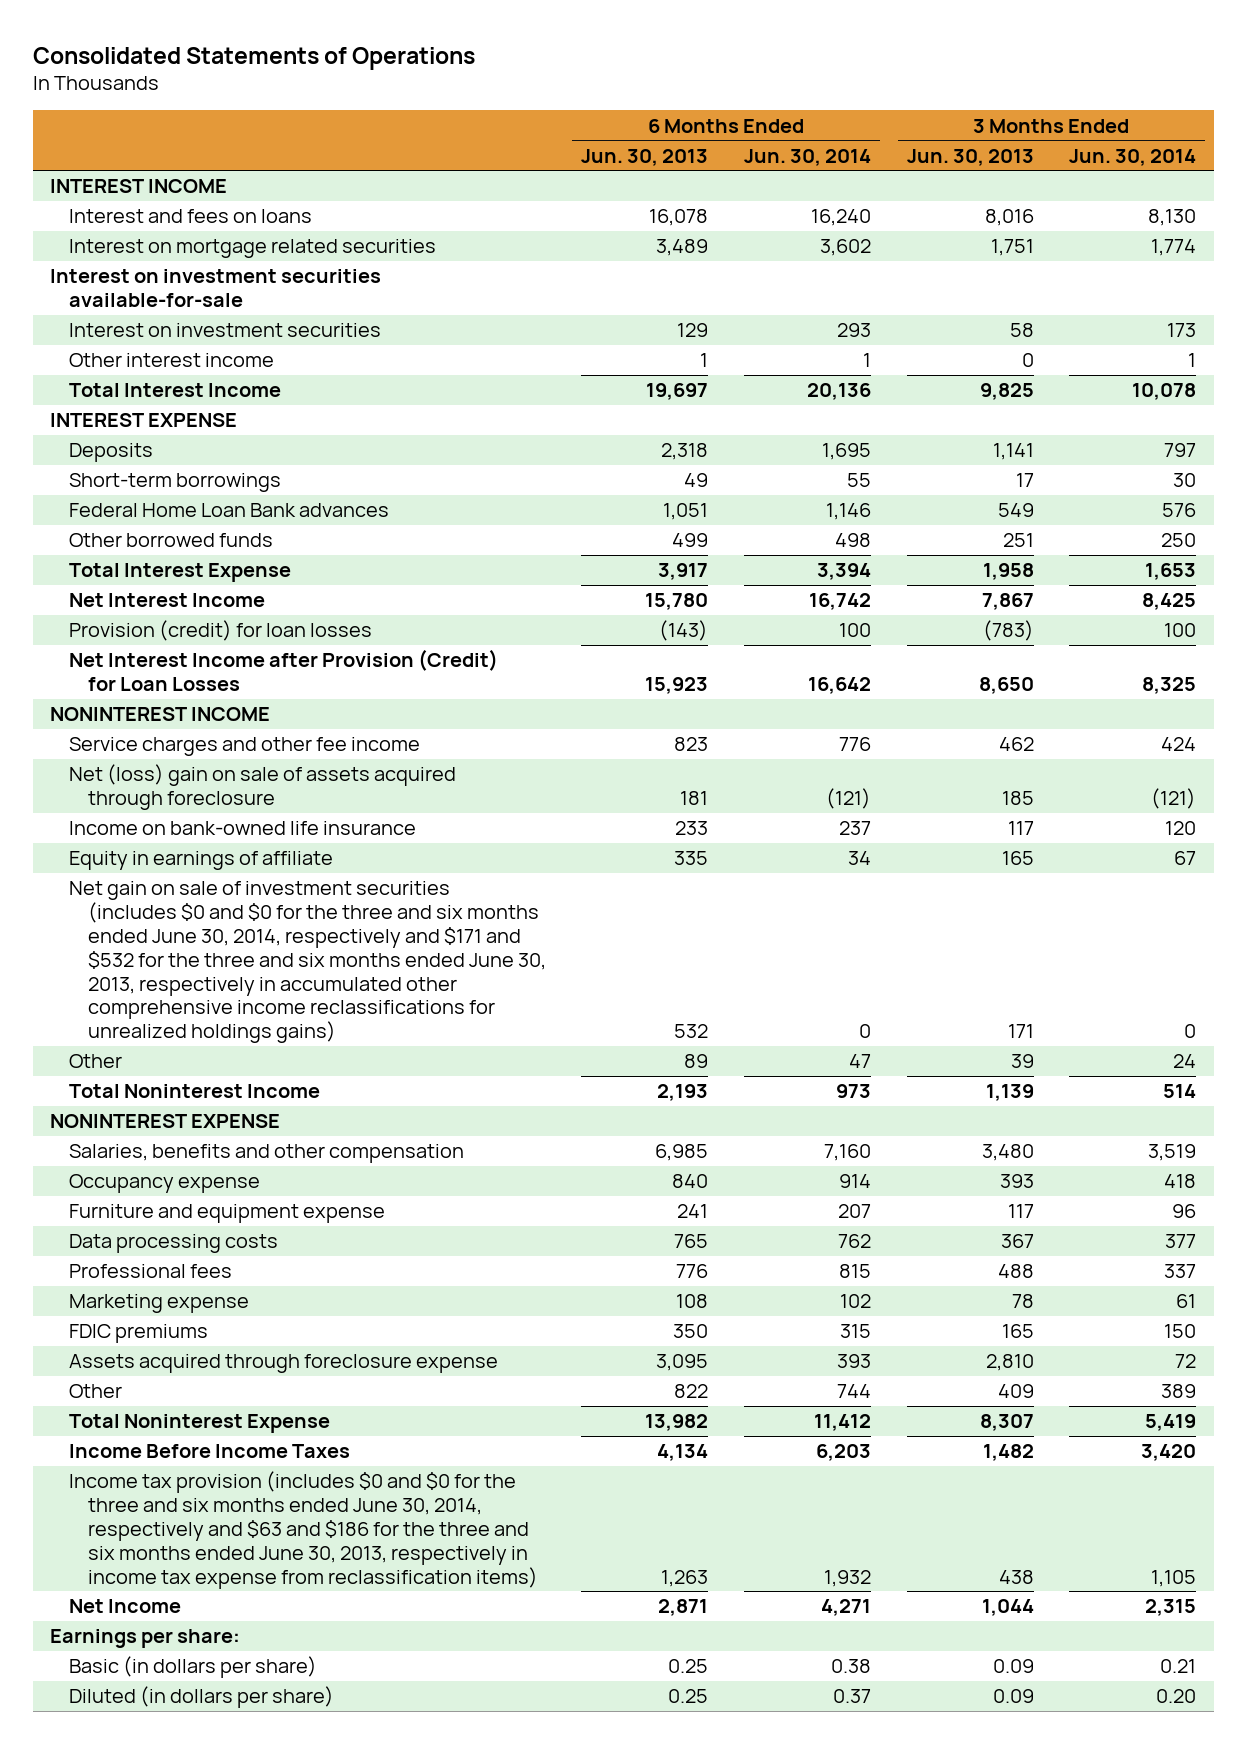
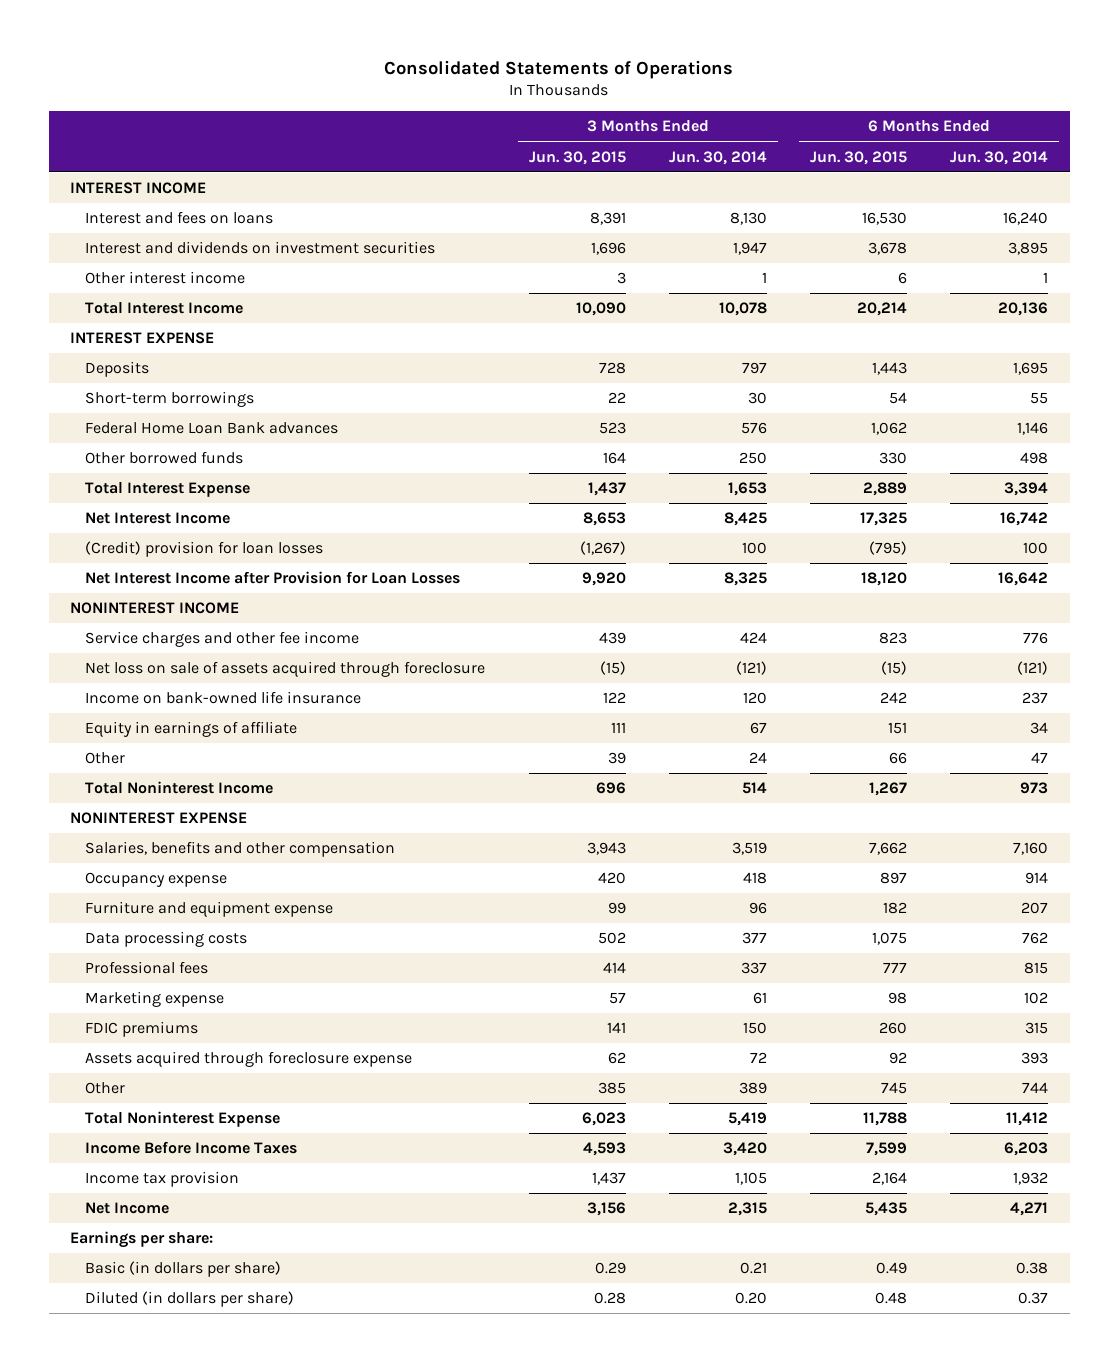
- | 6 Months Ended Jun. 30, 2013 | 6 Months Ended Jun. 30, 2014 | 3 Months Ended Jun. 30, 2013 | 3 Months Ended Jun. 30, 2014
+ | 3 Months Ended Jun. 30, 2015 | 3 Months Ended Jun. 30, 2014 | 6 Months Ended Jun. 30, 2015 | 6 Months Ended Jun. 30, 2014
- Interest on mortgage related securities | 3,489 | 3,602 | 1,751 | 1,774
- Interest on investment securities available-for-sale
- Interest on investment securities | 129 | 293 | 58 | 173
+ Interest and dividends on investment securities | 1,696 | 1,947 | 3,678 | 3,895
- Provision (credit) for loan losses | (143) | 100 | (783) | 100
- Net Interest Income after Provision (Credit) for Loan Losses | 15,923 | 16,642 | 8,650 | 8,325
+ (Credit) provision for loan losses | (1,267) | 100 | (795) | 100
+ Net Interest Income after Provision for Loan Losses | 9,920 | 8,325 | 18,120 | 16,642
- Net (loss) gain on sale of assets acquired through foreclosure | 181 | (121) | 185 | (121)
+ Net loss on sale of assets acquired through foreclosure | (15) | (121) | (15) | (121)
- Net gain on sale of investment securities (includes $0 and $0 for the three and six months ended June 30, 2014, respectively and $171 and $532 for the three and six months ended June 30, 2013, respectively in accumulated other comprehensive income reclassifications for unrealized holdings gains) | 532 | 0 | 171 | 0
- Income tax provision (includes $0 and $0 for the three and six months ended June 30, 2014, respectively and $63 and $186 for the three and six months ended June 30, 2013, respectively in income tax expense from reclassification items) | 1,263 | 1,932 | 438 | 1,105
+ Income tax provision | 1,437 | 1,105 | 2,164 | 1,932

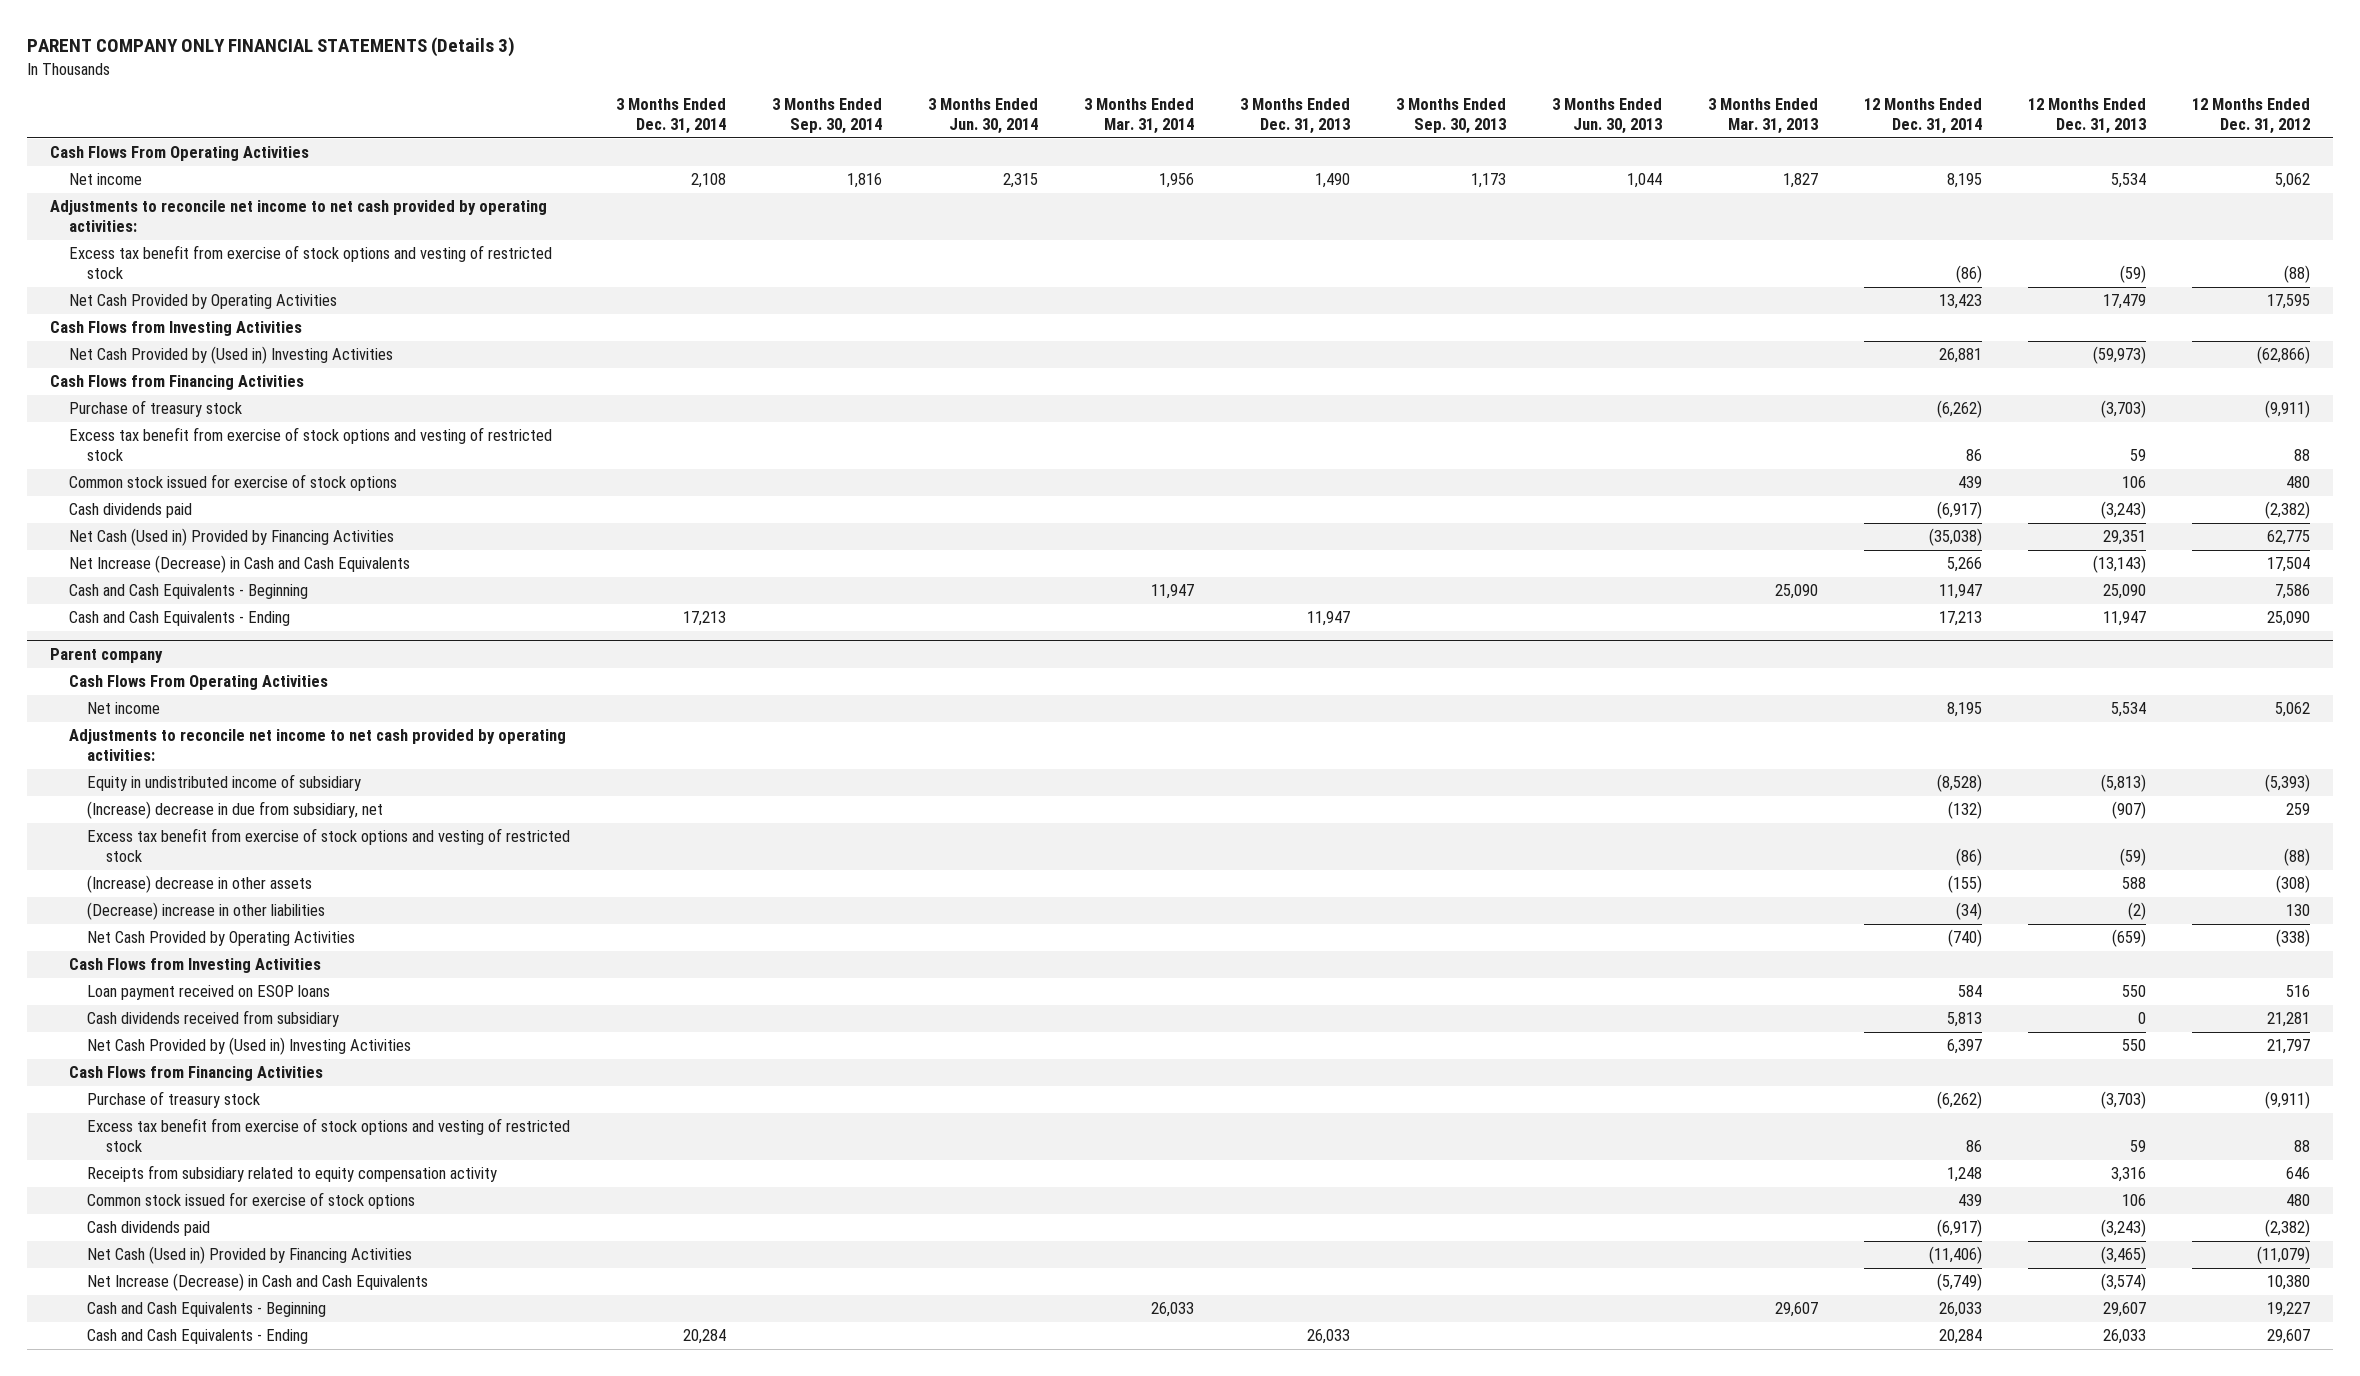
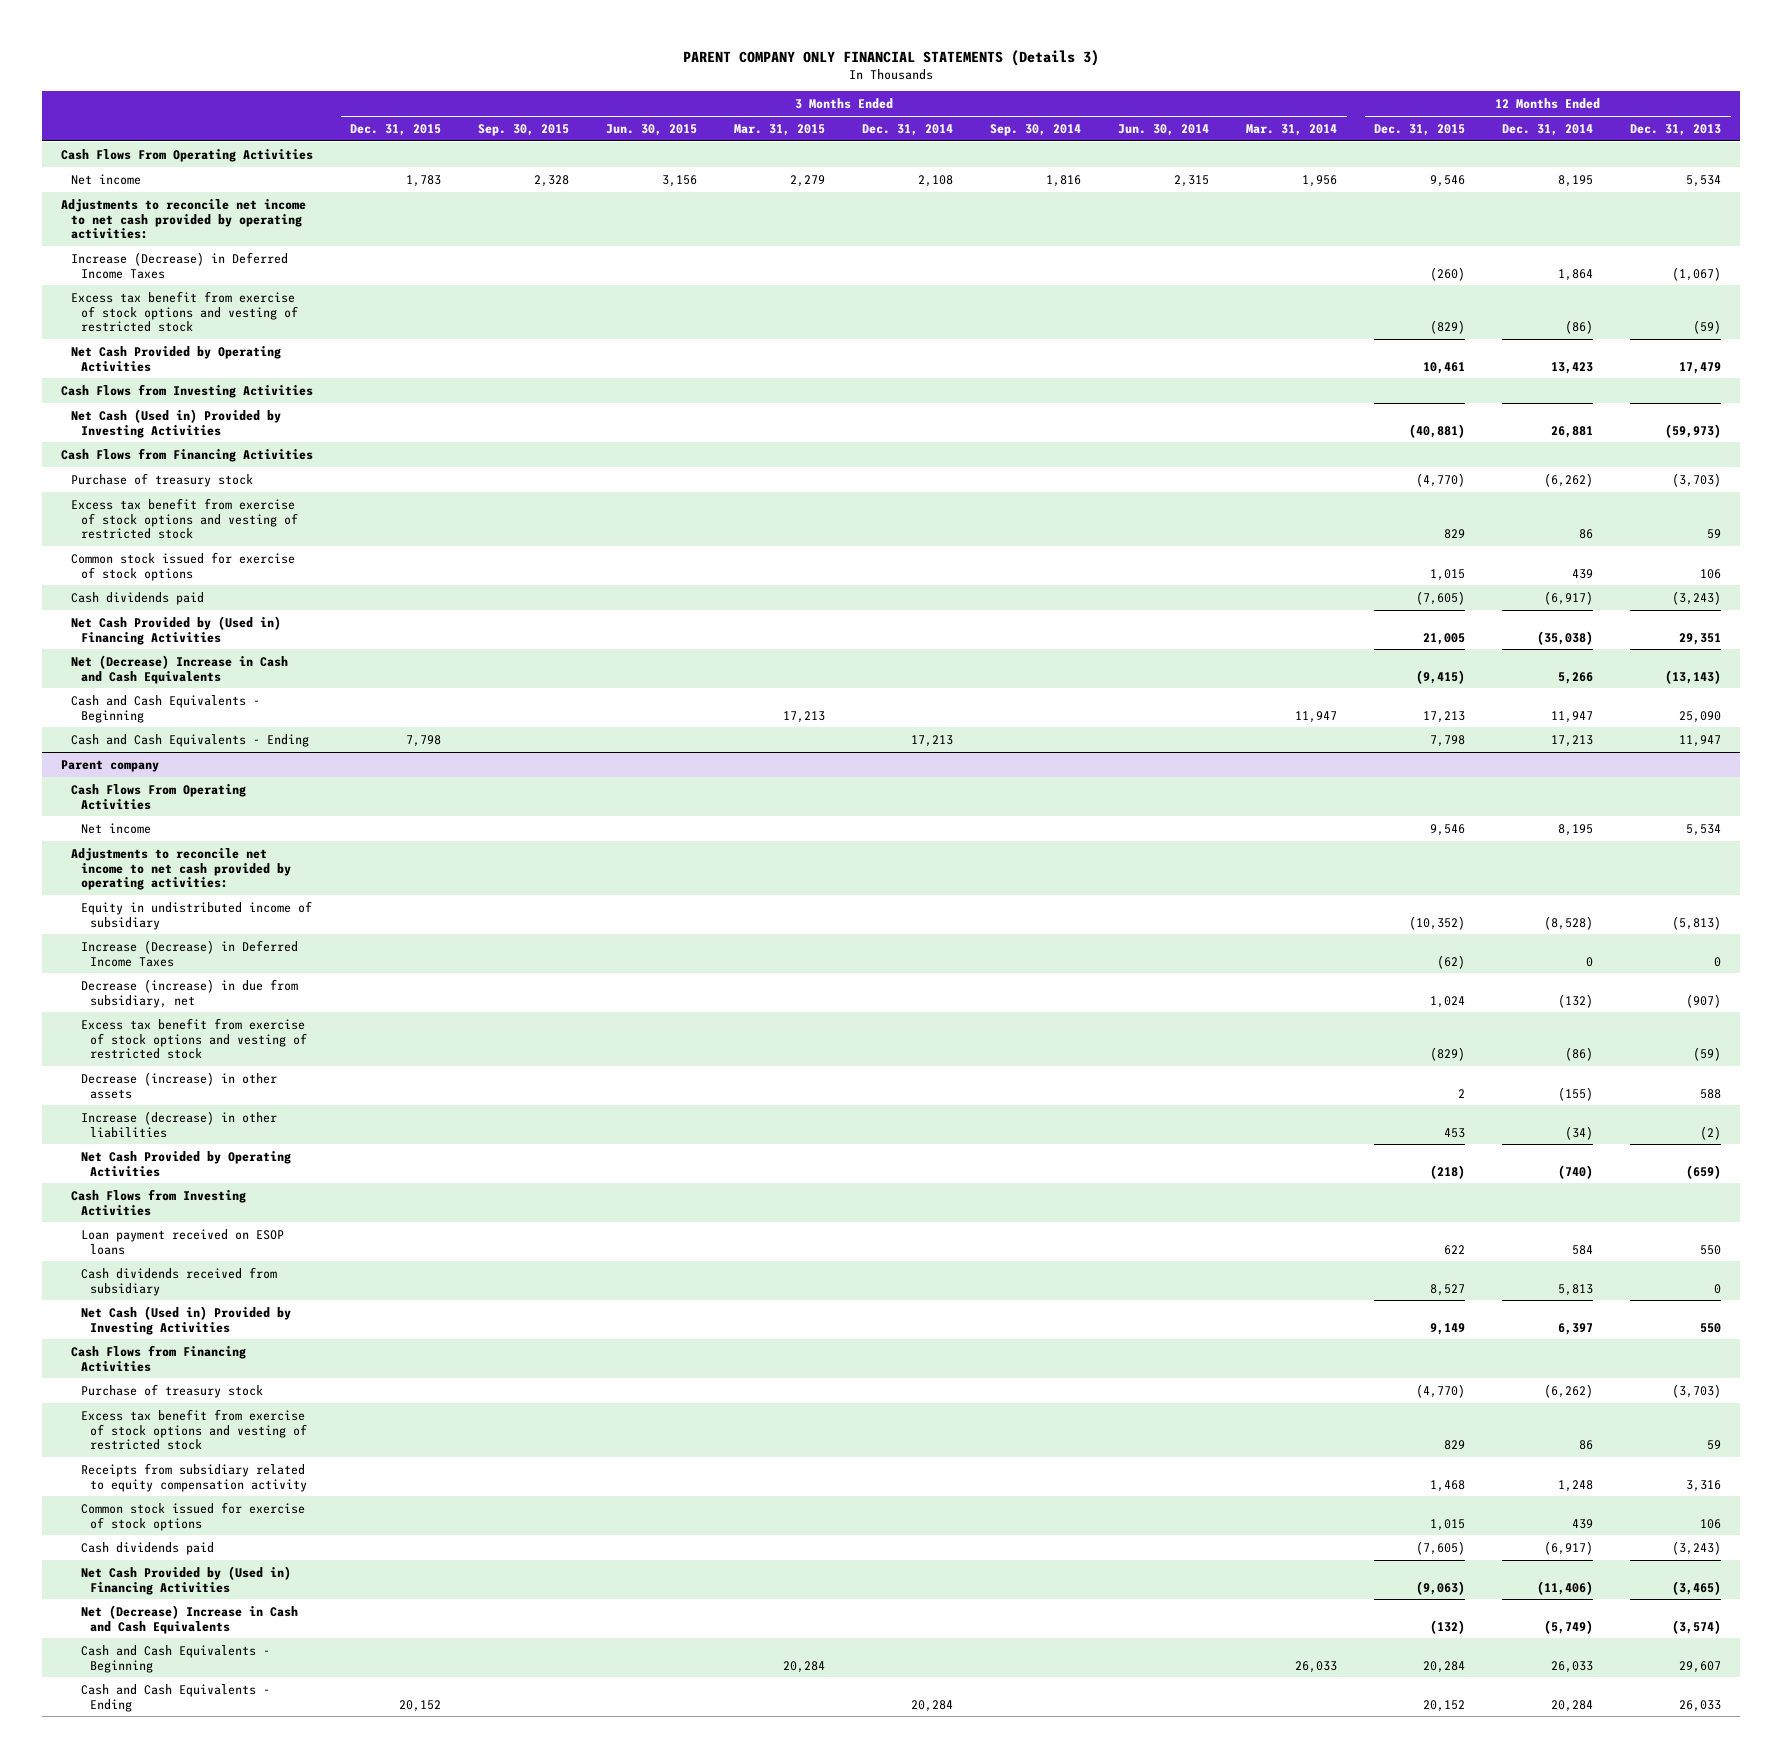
- | 3 Months Ended Dec. 31, 2014 | 3 Months Ended Sep. 30, 2014 | 3 Months Ended Jun. 30, 2014 | 3 Months Ended Mar. 31, 2014 | 3 Months Ended Dec. 31, 2013 | 3 Months Ended Sep. 30, 2013 | 3 Months Ended Jun. 30, 2013 | 3 Months Ended Mar. 31, 2013 | 12 Months Ended Dec. 31, 2014 | 12 Months Ended Dec. 31, 2013 | 12 Months Ended Dec. 31, 2012
+ | 3 Months Ended Dec. 31, 2015 | 3 Months Ended Sep. 30, 2015 | 3 Months Ended Jun. 30, 2015 | 3 Months Ended Mar. 31, 2015 | 3 Months Ended Dec. 31, 2014 | 3 Months Ended Sep. 30, 2014 | 3 Months Ended Jun. 30, 2014 | 3 Months Ended Mar. 31, 2014 | 12 Months Ended Dec. 31, 2015 | 12 Months Ended Dec. 31, 2014 | 12 Months Ended Dec. 31, 2013
+ Increase (Decrease) in Deferred Income Taxes | | | | | | | | | (260) | 1,864 | (1,067)
- Net Cash Provided by (Used in) Investing Activities | | | | | | | | | 26,881 | (59,973) | (62,866)
+ Net Cash (Used in) Provided by Investing Activities | | | | | | | | | (40,881) | 26,881 | (59,973)
- Net Cash (Used in) Provided by Financing Activities | | | | | | | | | (35,038) | 29,351 | 62,775
- Net Increase (Decrease) in Cash and Cash Equivalents | | | | | | | | | 5,266 | (13,143) | 17,504
+ Net Cash Provided by (Used in) Financing Activities | | | | | | | | | 21,005 | (35,038) | 29,351
+ Net (Decrease) Increase in Cash and Cash Equivalents | | | | | | | | | (9,415) | 5,266 | (13,143)
@ Parent company
- (Increase) decrease in due from subsidiary, net | | | | | | | | | (132) | (907) | 259
+ Increase (Decrease) in Deferred Income Taxes | | | | | | | | | (62) | 0 | 0
+ Decrease (increase) in due from subsidiary, net | | | | | | | | | 1,024 | (132) | (907)
- (Increase) decrease in other assets | | | | | | | | | (155) | 588 | (308)
- (Decrease) increase in other liabilities | | | | | | | | | (34) | (2) | 130
+ Decrease (increase) in other assets | | | | | | | | | 2 | (155) | 588
+ Increase (decrease) in other liabilities | | | | | | | | | 453 | (34) | (2)
- Net Cash Provided by (Used in) Investing Activities | | | | | | | | | 6,397 | 550 | 21,797
+ Net Cash (Used in) Provided by Investing Activities | | | | | | | | | 9,149 | 6,397 | 550
- Net Cash (Used in) Provided by Financing Activities | | | | | | | | | (11,406) | (3,465) | (11,079)
- Net Increase (Decrease) in Cash and Cash Equivalents | | | | | | | | | (5,749) | (3,574) | 10,380
+ Net Cash Provided by (Used in) Financing Activities | | | | | | | | | (9,063) | (11,406) | (3,465)
+ Net (Decrease) Increase in Cash and Cash Equivalents | | | | | | | | | (132) | (5,749) | (3,574)

